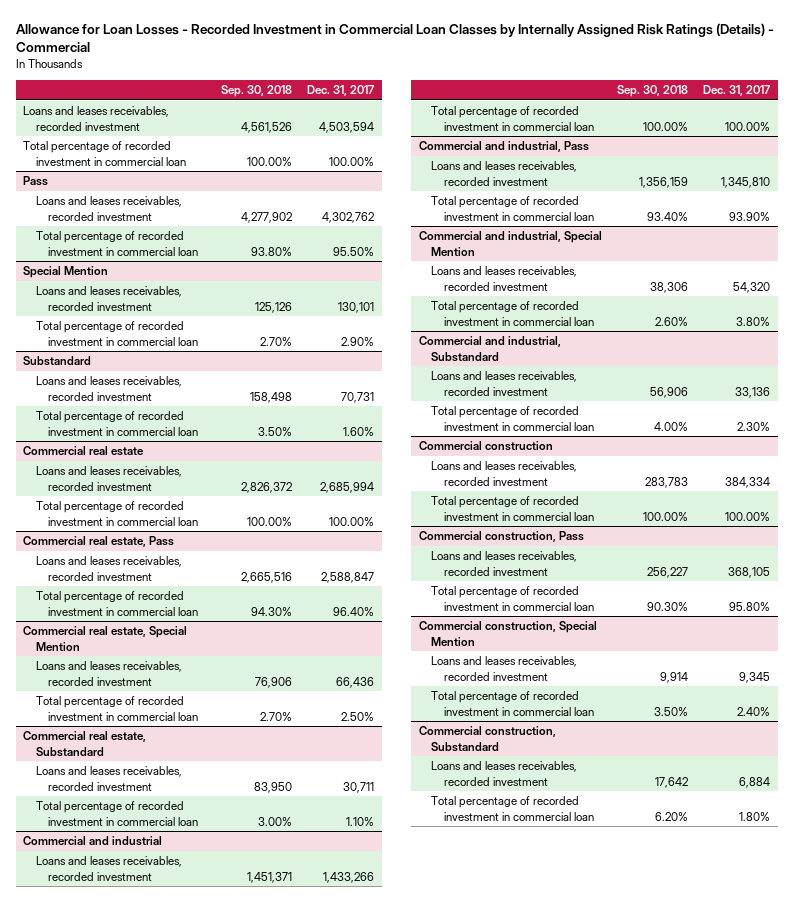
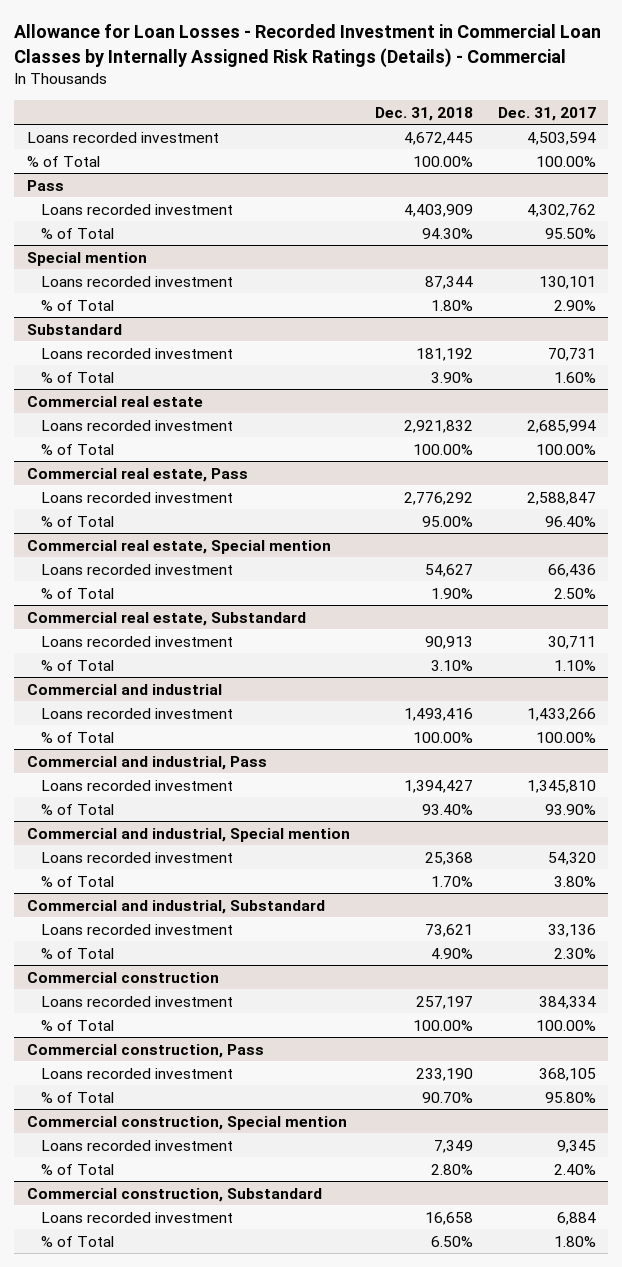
- | Sep. 30, 2018 | Dec. 31, 2017
+ | Dec. 31, 2018 | Dec. 31, 2017
- Loans and leases receivables, recorded investment | 4,561,526 | 4,503,594
- Total percentage of recorded investment in commercial loan | 100.00% | 100.00%
+ Loans recorded investment | 4,672,445 | 4,503,594
+ % of Total | 100.00% | 100.00%
@ Pass
- Loans and leases receivables, recorded investment | 4,277,902 | 4,302,762
- Total percentage of recorded investment in commercial loan | 93.80% | 95.50%
- Special Mention
- Loans and leases receivables, recorded investment | 125,126 | 130,101
- Total percentage of recorded investment in commercial loan | 2.70% | 2.90%
@ Pass
+ Loans recorded investment | 4,403,909 | 4,302,762
+ % of Total | 94.30% | 95.50%
+ Special mention
+ Loans recorded investment | 87,344 | 130,101
+ % of Total | 1.80% | 2.90%
@ Substandard
- Loans and leases receivables, recorded investment | 158,498 | 70,731
- Total percentage of recorded investment in commercial loan | 3.50% | 1.60%
+ Loans recorded investment | 181,192 | 70,731
+ % of Total | 3.90% | 1.60%
@ Commercial real estate
- Loans and leases receivables, recorded investment | 2,826,372 | 2,685,994
- Total percentage of recorded investment in commercial loan | 100.00% | 100.00%
+ Loans recorded investment | 2,921,832 | 2,685,994
+ % of Total | 100.00% | 100.00%
@ Commercial real estate, Pass
- Loans and leases receivables, recorded investment | 2,665,516 | 2,588,847
- Total percentage of recorded investment in commercial loan | 94.30% | 96.40%
- Commercial real estate, Special Mention
- Loans and leases receivables, recorded investment | 76,906 | 66,436
- Total percentage of recorded investment in commercial loan | 2.70% | 2.50%
@ Commercial real estate, Pass
+ Loans recorded investment | 2,776,292 | 2,588,847
+ % of Total | 95.00% | 96.40%
+ Commercial real estate, Special mention
+ Loans recorded investment | 54,627 | 66,436
+ % of Total | 1.90% | 2.50%
@ Commercial real estate, Substandard
- Loans and leases receivables, recorded investment | 83,950 | 30,711
- Total percentage of recorded investment in commercial loan | 3.00% | 1.10%
+ Loans recorded investment | 90,913 | 30,711
+ % of Total | 3.10% | 1.10%
@ Commercial and industrial
- Loans and leases receivables, recorded investment | 1,451,371 | 1,433,266
- Total percentage of recorded investment in commercial loan | 100.00% | 100.00%
+ Loans recorded investment | 1,493,416 | 1,433,266
+ % of Total | 100.00% | 100.00%
@ Commercial and industrial, Pass
- Loans and leases receivables, recorded investment | 1,356,159 | 1,345,810
- Total percentage of recorded investment in commercial loan | 93.40% | 93.90%
- Commercial and industrial, Special Mention
- Loans and leases receivables, recorded investment | 38,306 | 54,320
- Total percentage of recorded investment in commercial loan | 2.60% | 3.80%
@ Commercial and industrial, Pass
+ Loans recorded investment | 1,394,427 | 1,345,810
+ % of Total | 93.40% | 93.90%
+ Commercial and industrial, Special mention
+ Loans recorded investment | 25,368 | 54,320
+ % of Total | 1.70% | 3.80%
@ Commercial and industrial, Substandard
- Loans and leases receivables, recorded investment | 56,906 | 33,136
- Total percentage of recorded investment in commercial loan | 4.00% | 2.30%
+ Loans recorded investment | 73,621 | 33,136
+ % of Total | 4.90% | 2.30%
@ Commercial construction
- Loans and leases receivables, recorded investment | 283,783 | 384,334
- Total percentage of recorded investment in commercial loan | 100.00% | 100.00%
+ Loans recorded investment | 257,197 | 384,334
+ % of Total | 100.00% | 100.00%
@ Commercial construction, Pass
- Loans and leases receivables, recorded investment | 256,227 | 368,105
- Total percentage of recorded investment in commercial loan | 90.30% | 95.80%
- Commercial construction, Special Mention
- Loans and leases receivables, recorded investment | 9,914 | 9,345
- Total percentage of recorded investment in commercial loan | 3.50% | 2.40%
@ Commercial construction, Pass
+ Loans recorded investment | 233,190 | 368,105
+ % of Total | 90.70% | 95.80%
+ Commercial construction, Special mention
+ Loans recorded investment | 7,349 | 9,345
+ % of Total | 2.80% | 2.40%
@ Commercial construction, Substandard
- Loans and leases receivables, recorded investment | 17,642 | 6,884
- Total percentage of recorded investment in commercial loan | 6.20% | 1.80%
+ Loans recorded investment | 16,658 | 6,884
+ % of Total | 6.50% | 1.80%

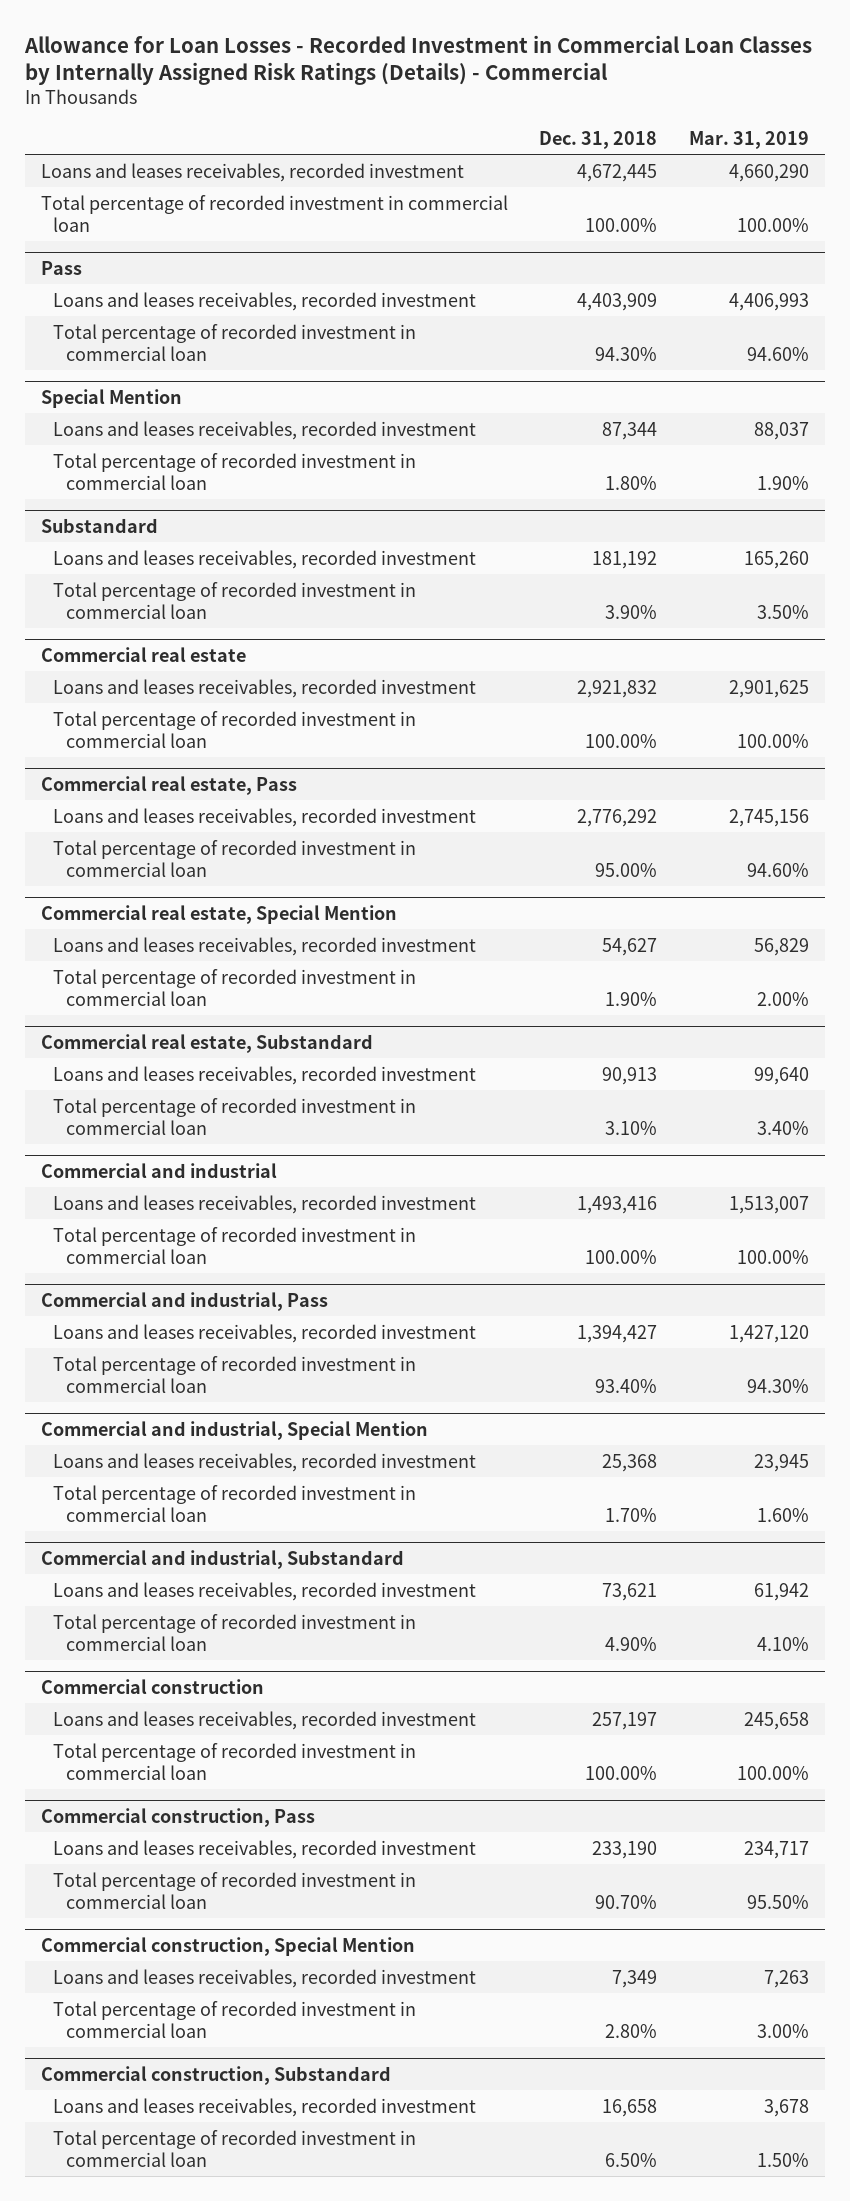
- | Dec. 31, 2018 | Dec. 31, 2017
+ | Dec. 31, 2018 | Mar. 31, 2019
- Loans recorded investment | 4,672,445 | 4,503,594
- % of Total | 100.00% | 100.00%
+ Loans and leases receivables, recorded investment | 4,672,445 | 4,660,290
+ Total percentage of recorded investment in commercial loan | 100.00% | 100.00%
@ Pass
- Loans recorded investment | 4,403,909 | 4,302,762
- % of Total | 94.30% | 95.50%
- Special mention
- Loans recorded investment | 87,344 | 130,101
- % of Total | 1.80% | 2.90%
@ Pass
+ Loans and leases receivables, recorded investment | 4,403,909 | 4,406,993
+ Total percentage of recorded investment in commercial loan | 94.30% | 94.60%
+ Special Mention
+ Loans and leases receivables, recorded investment | 87,344 | 88,037
+ Total percentage of recorded investment in commercial loan | 1.80% | 1.90%
@ Substandard
- Loans recorded investment | 181,192 | 70,731
- % of Total | 3.90% | 1.60%
+ Loans and leases receivables, recorded investment | 181,192 | 165,260
+ Total percentage of recorded investment in commercial loan | 3.90% | 3.50%
@ Commercial real estate
- Loans recorded investment | 2,921,832 | 2,685,994
- % of Total | 100.00% | 100.00%
+ Loans and leases receivables, recorded investment | 2,921,832 | 2,901,625
+ Total percentage of recorded investment in commercial loan | 100.00% | 100.00%
@ Commercial real estate, Pass
- Loans recorded investment | 2,776,292 | 2,588,847
- % of Total | 95.00% | 96.40%
- Commercial real estate, Special mention
- Loans recorded investment | 54,627 | 66,436
- % of Total | 1.90% | 2.50%
@ Commercial real estate, Pass
+ Loans and leases receivables, recorded investment | 2,776,292 | 2,745,156
+ Total percentage of recorded investment in commercial loan | 95.00% | 94.60%
+ Commercial real estate, Special Mention
+ Loans and leases receivables, recorded investment | 54,627 | 56,829
+ Total percentage of recorded investment in commercial loan | 1.90% | 2.00%
@ Commercial real estate, Substandard
- Loans recorded investment | 90,913 | 30,711
- % of Total | 3.10% | 1.10%
+ Loans and leases receivables, recorded investment | 90,913 | 99,640
+ Total percentage of recorded investment in commercial loan | 3.10% | 3.40%
@ Commercial and industrial
- Loans recorded investment | 1,493,416 | 1,433,266
- % of Total | 100.00% | 100.00%
+ Loans and leases receivables, recorded investment | 1,493,416 | 1,513,007
+ Total percentage of recorded investment in commercial loan | 100.00% | 100.00%
@ Commercial and industrial, Pass
- Loans recorded investment | 1,394,427 | 1,345,810
- % of Total | 93.40% | 93.90%
- Commercial and industrial, Special mention
- Loans recorded investment | 25,368 | 54,320
- % of Total | 1.70% | 3.80%
@ Commercial and industrial, Pass
+ Loans and leases receivables, recorded investment | 1,394,427 | 1,427,120
+ Total percentage of recorded investment in commercial loan | 93.40% | 94.30%
+ Commercial and industrial, Special Mention
+ Loans and leases receivables, recorded investment | 25,368 | 23,945
+ Total percentage of recorded investment in commercial loan | 1.70% | 1.60%
@ Commercial and industrial, Substandard
- Loans recorded investment | 73,621 | 33,136
- % of Total | 4.90% | 2.30%
+ Loans and leases receivables, recorded investment | 73,621 | 61,942
+ Total percentage of recorded investment in commercial loan | 4.90% | 4.10%
@ Commercial construction
- Loans recorded investment | 257,197 | 384,334
- % of Total | 100.00% | 100.00%
+ Loans and leases receivables, recorded investment | 257,197 | 245,658
+ Total percentage of recorded investment in commercial loan | 100.00% | 100.00%
@ Commercial construction, Pass
- Loans recorded investment | 233,190 | 368,105
- % of Total | 90.70% | 95.80%
- Commercial construction, Special mention
- Loans recorded investment | 7,349 | 9,345
- % of Total | 2.80% | 2.40%
@ Commercial construction, Pass
+ Loans and leases receivables, recorded investment | 233,190 | 234,717
+ Total percentage of recorded investment in commercial loan | 90.70% | 95.50%
+ Commercial construction, Special Mention
+ Loans and leases receivables, recorded investment | 7,349 | 7,263
+ Total percentage of recorded investment in commercial loan | 2.80% | 3.00%
@ Commercial construction, Substandard
- Loans recorded investment | 16,658 | 6,884
- % of Total | 6.50% | 1.80%
+ Loans and leases receivables, recorded investment | 16,658 | 3,678
+ Total percentage of recorded investment in commercial loan | 6.50% | 1.50%

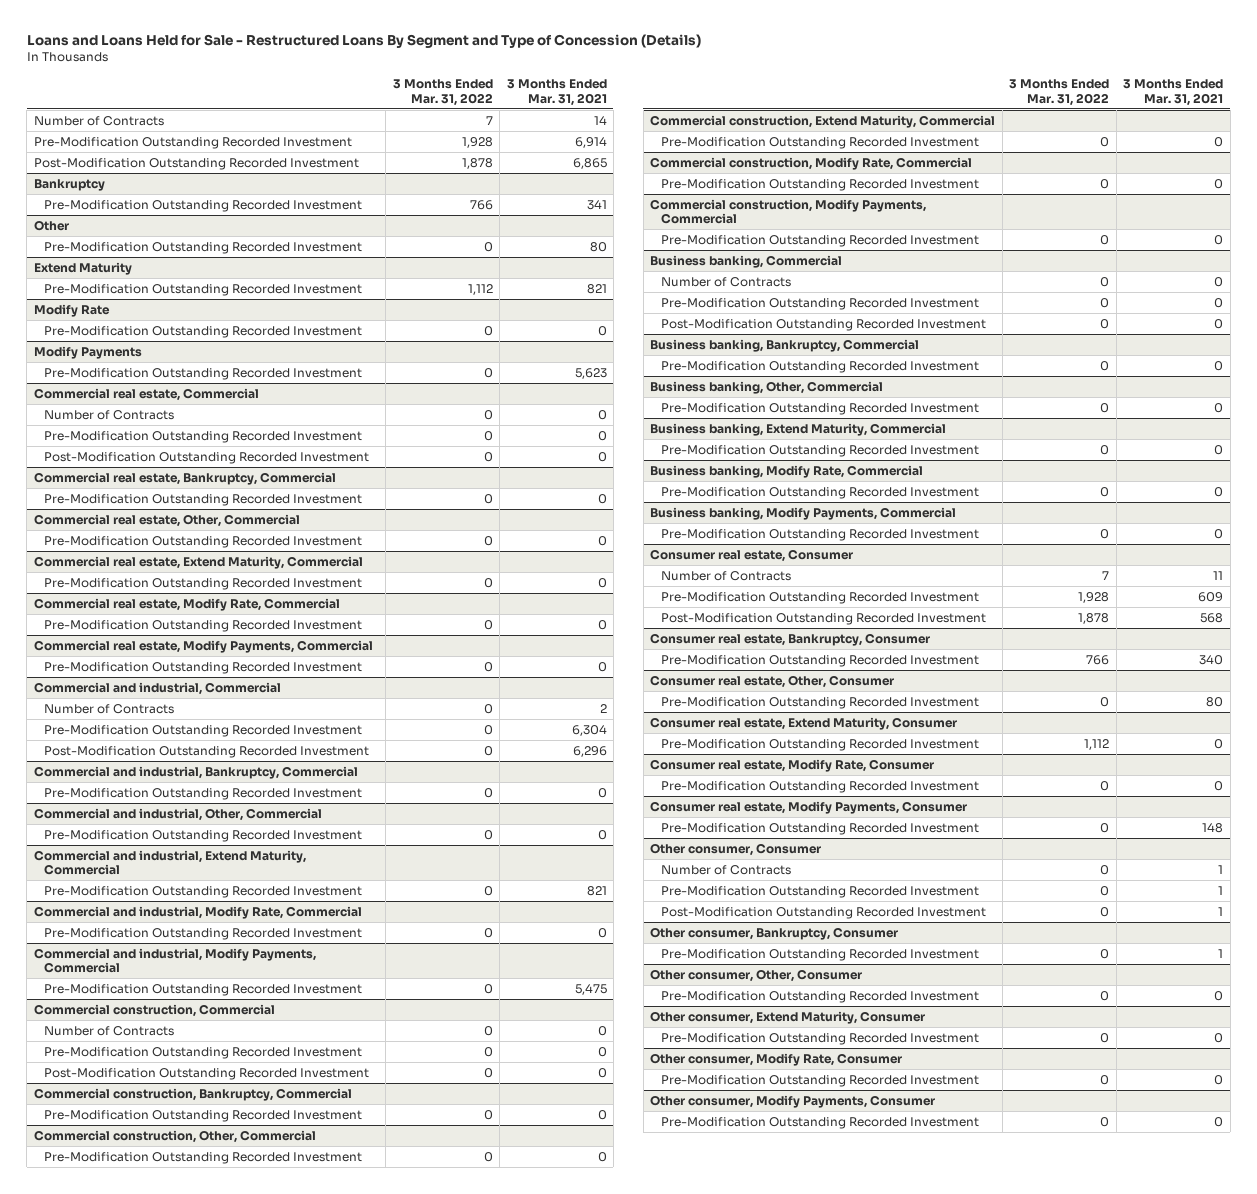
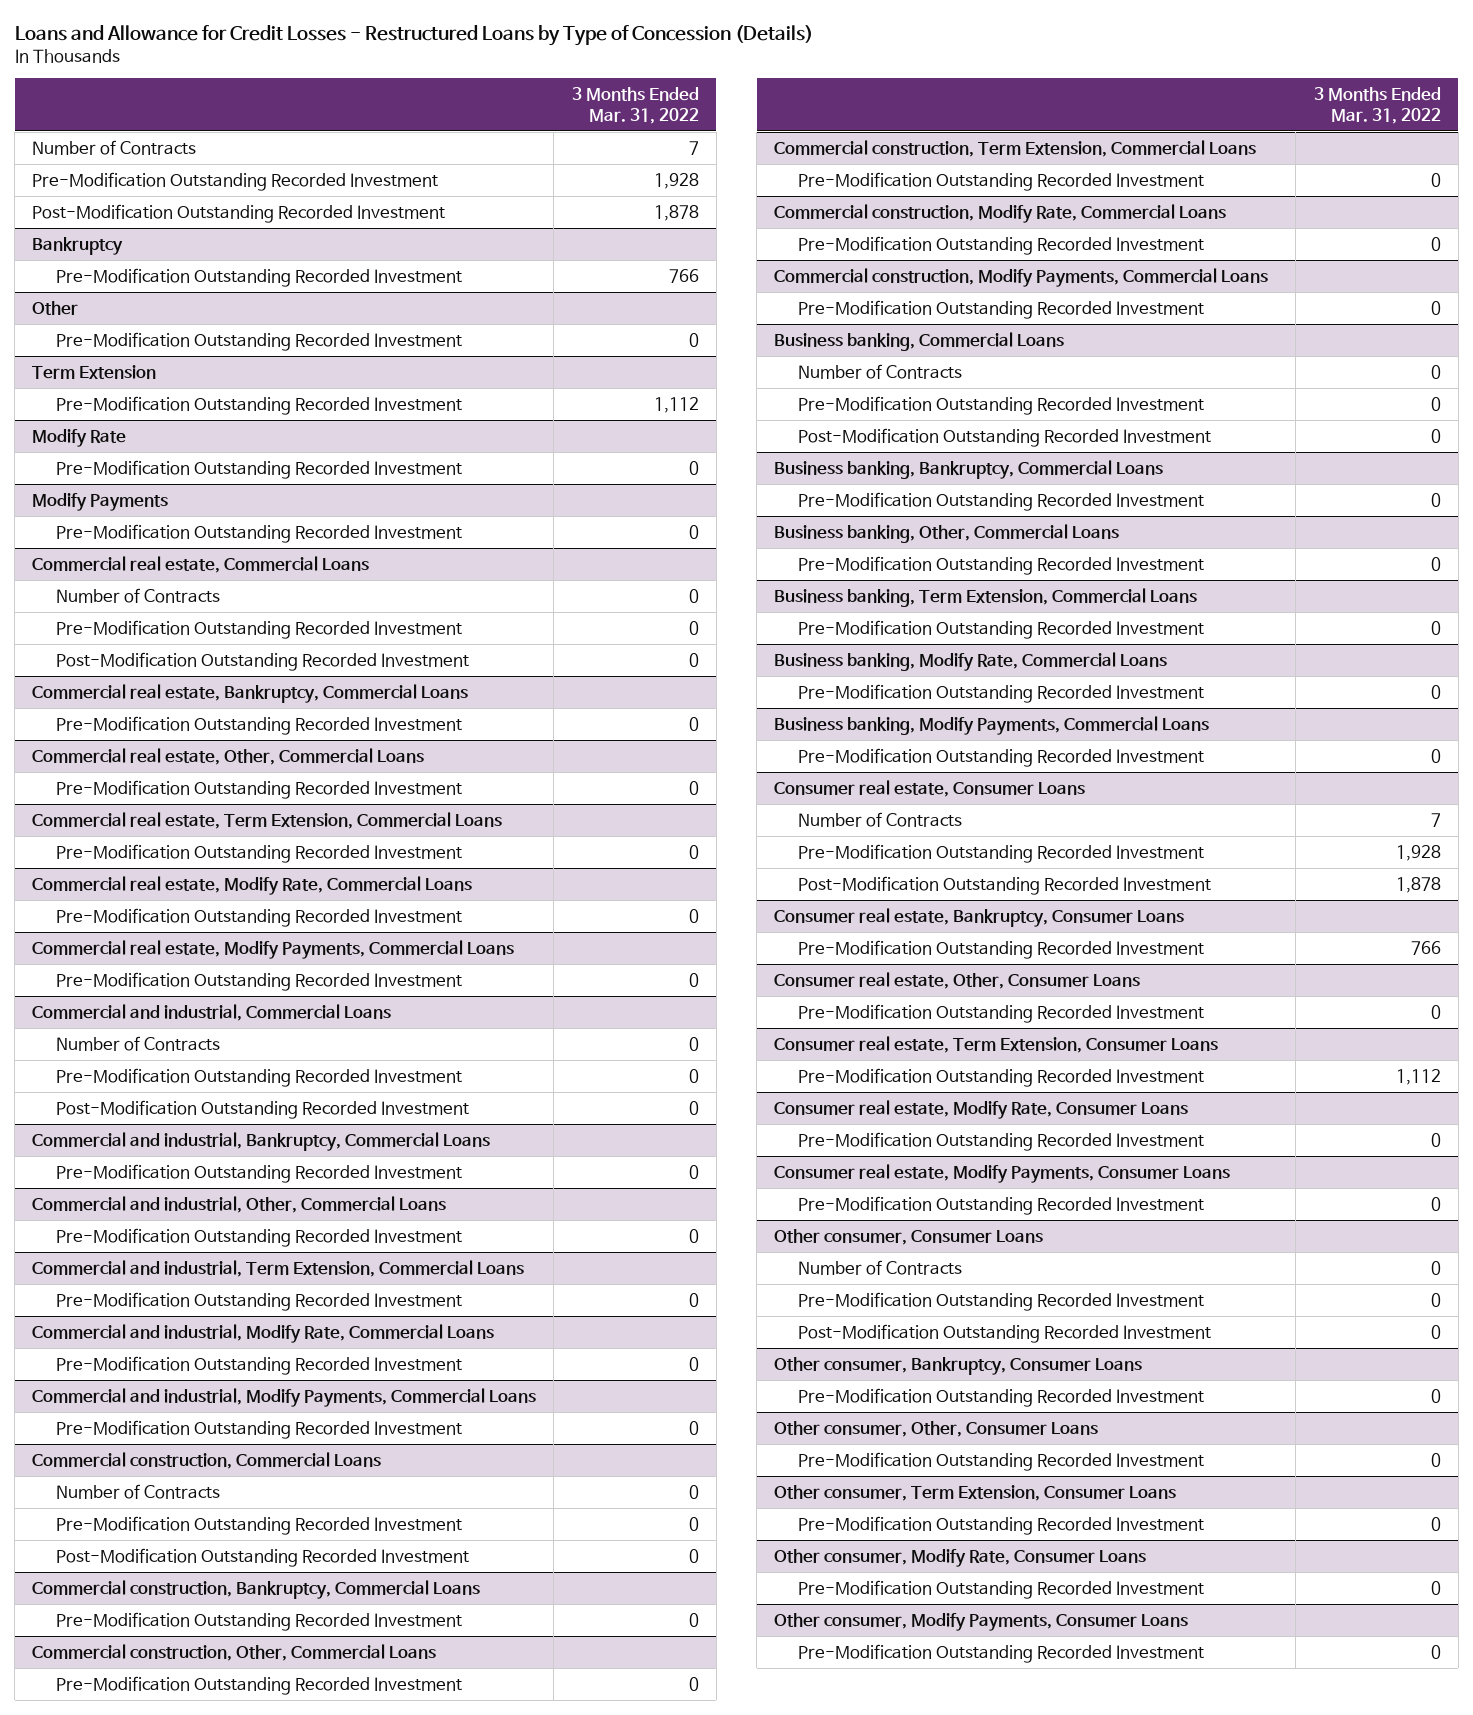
- Loans and Loans Held for Sale - Restructured Loans By Segment and Type of Concession (Details)
+ Loans and Allowance for Credit Losses - Restructured Loans by Type of Concession (Details)
- | 3 Months Ended Mar. 31, 2022 | 3 Months Ended Mar. 31, 2021
+ | 3 Months Ended Mar. 31, 2022
- Extend Maturity
+ Term Extension
- Commercial real estate, Commercial
+ Commercial real estate, Commercial Loans
- Commercial real estate, Bankruptcy, Commercial
+ Commercial real estate, Bankruptcy, Commercial Loans
- Commercial real estate, Other, Commercial
+ Commercial real estate, Other, Commercial Loans
- Commercial real estate, Extend Maturity, Commercial
+ Commercial real estate, Term Extension, Commercial Loans
- Commercial real estate, Modify Rate, Commercial
+ Commercial real estate, Modify Rate, Commercial Loans
- Commercial real estate, Modify Payments, Commercial
+ Commercial real estate, Modify Payments, Commercial Loans
- Commercial and industrial, Commercial
+ Commercial and industrial, Commercial Loans
- Commercial and industrial, Bankruptcy, Commercial
+ Commercial and industrial, Bankruptcy, Commercial Loans
- Commercial and industrial, Other, Commercial
+ Commercial and industrial, Other, Commercial Loans
- Commercial and industrial, Extend Maturity, Commercial
+ Commercial and industrial, Term Extension, Commercial Loans
- Commercial and industrial, Modify Rate, Commercial
+ Commercial and industrial, Modify Rate, Commercial Loans
- Commercial and industrial, Modify Payments, Commercial
+ Commercial and industrial, Modify Payments, Commercial Loans
- Commercial construction, Commercial
+ Commercial construction, Commercial Loans
- Commercial construction, Bankruptcy, Commercial
+ Commercial construction, Bankruptcy, Commercial Loans
- Commercial construction, Other, Commercial
+ Commercial construction, Other, Commercial Loans
- Commercial construction, Extend Maturity, Commercial
+ Commercial construction, Term Extension, Commercial Loans
- Commercial construction, Modify Rate, Commercial
+ Commercial construction, Modify Rate, Commercial Loans
- Commercial construction, Modify Payments, Commercial
+ Commercial construction, Modify Payments, Commercial Loans
- Business banking, Commercial
+ Business banking, Commercial Loans
- Business banking, Bankruptcy, Commercial
+ Business banking, Bankruptcy, Commercial Loans
- Business banking, Other, Commercial
+ Business banking, Other, Commercial Loans
- Business banking, Extend Maturity, Commercial
+ Business banking, Term Extension, Commercial Loans
- Business banking, Modify Rate, Commercial
+ Business banking, Modify Rate, Commercial Loans
- Business banking, Modify Payments, Commercial
+ Business banking, Modify Payments, Commercial Loans
- Consumer real estate, Consumer
+ Consumer real estate, Consumer Loans
- Consumer real estate, Bankruptcy, Consumer
+ Consumer real estate, Bankruptcy, Consumer Loans
- Consumer real estate, Other, Consumer
+ Consumer real estate, Other, Consumer Loans
- Consumer real estate, Extend Maturity, Consumer
+ Consumer real estate, Term Extension, Consumer Loans
- Consumer real estate, Modify Rate, Consumer
+ Consumer real estate, Modify Rate, Consumer Loans
- Consumer real estate, Modify Payments, Consumer
+ Consumer real estate, Modify Payments, Consumer Loans
- Other consumer, Consumer
+ Other consumer, Consumer Loans
- Other consumer, Bankruptcy, Consumer
+ Other consumer, Bankruptcy, Consumer Loans
- Other consumer, Other, Consumer
+ Other consumer, Other, Consumer Loans
- Other consumer, Extend Maturity, Consumer
+ Other consumer, Term Extension, Consumer Loans
- Other consumer, Modify Rate, Consumer
+ Other consumer, Modify Rate, Consumer Loans
- Other consumer, Modify Payments, Consumer
+ Other consumer, Modify Payments, Consumer Loans

